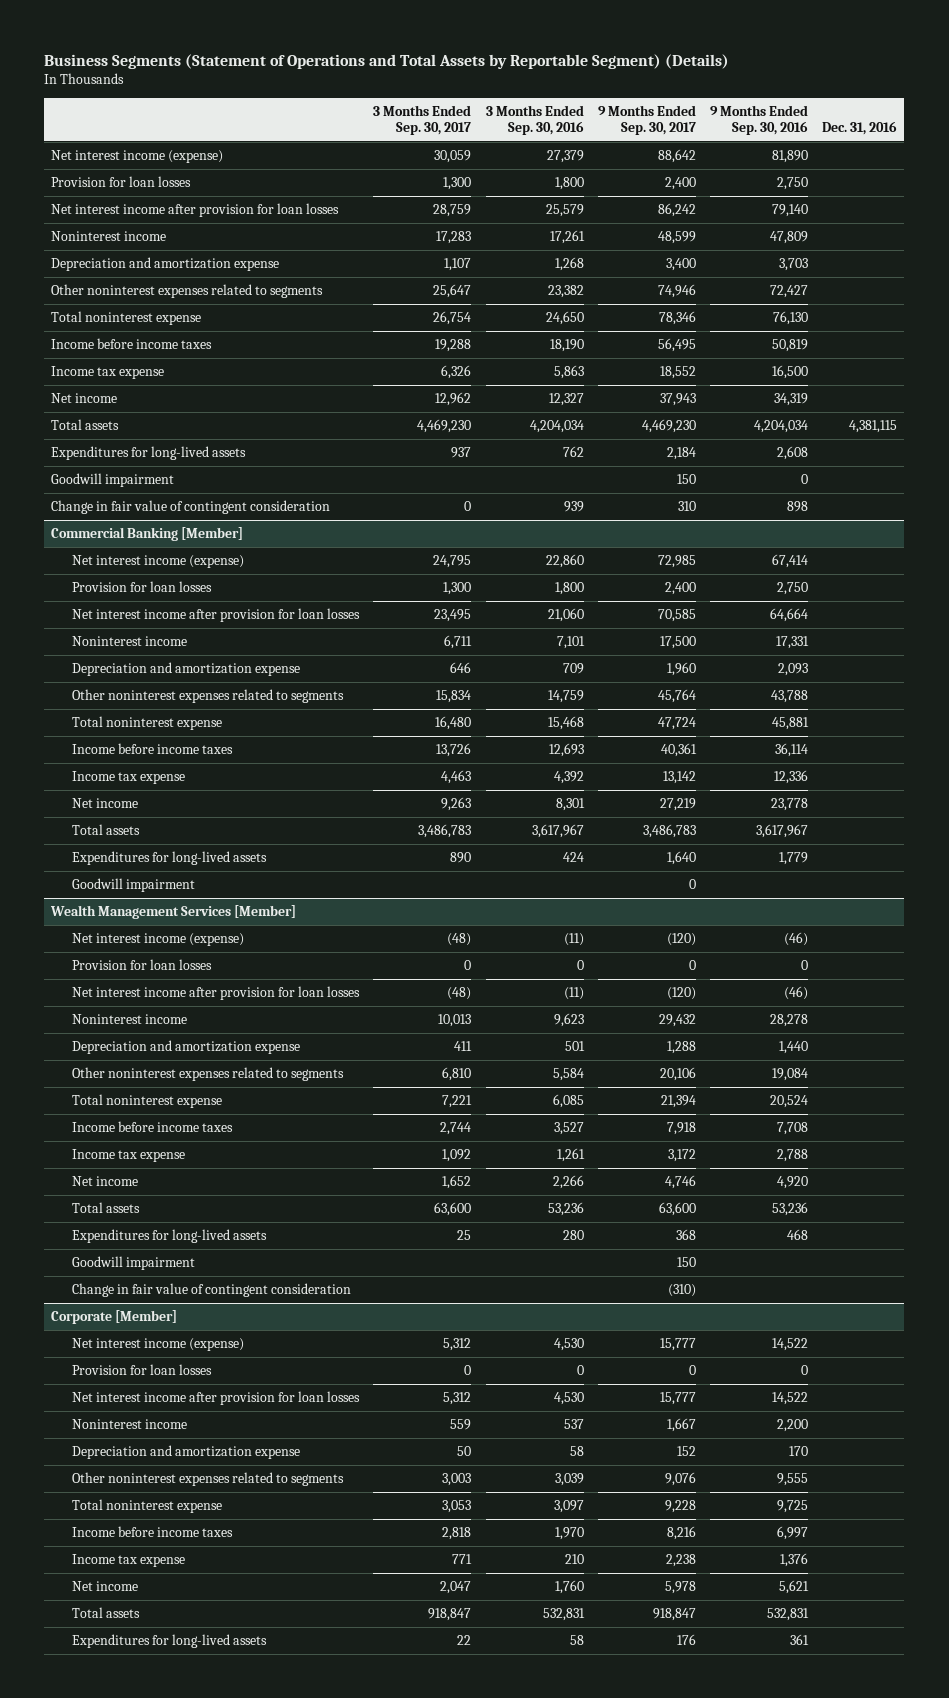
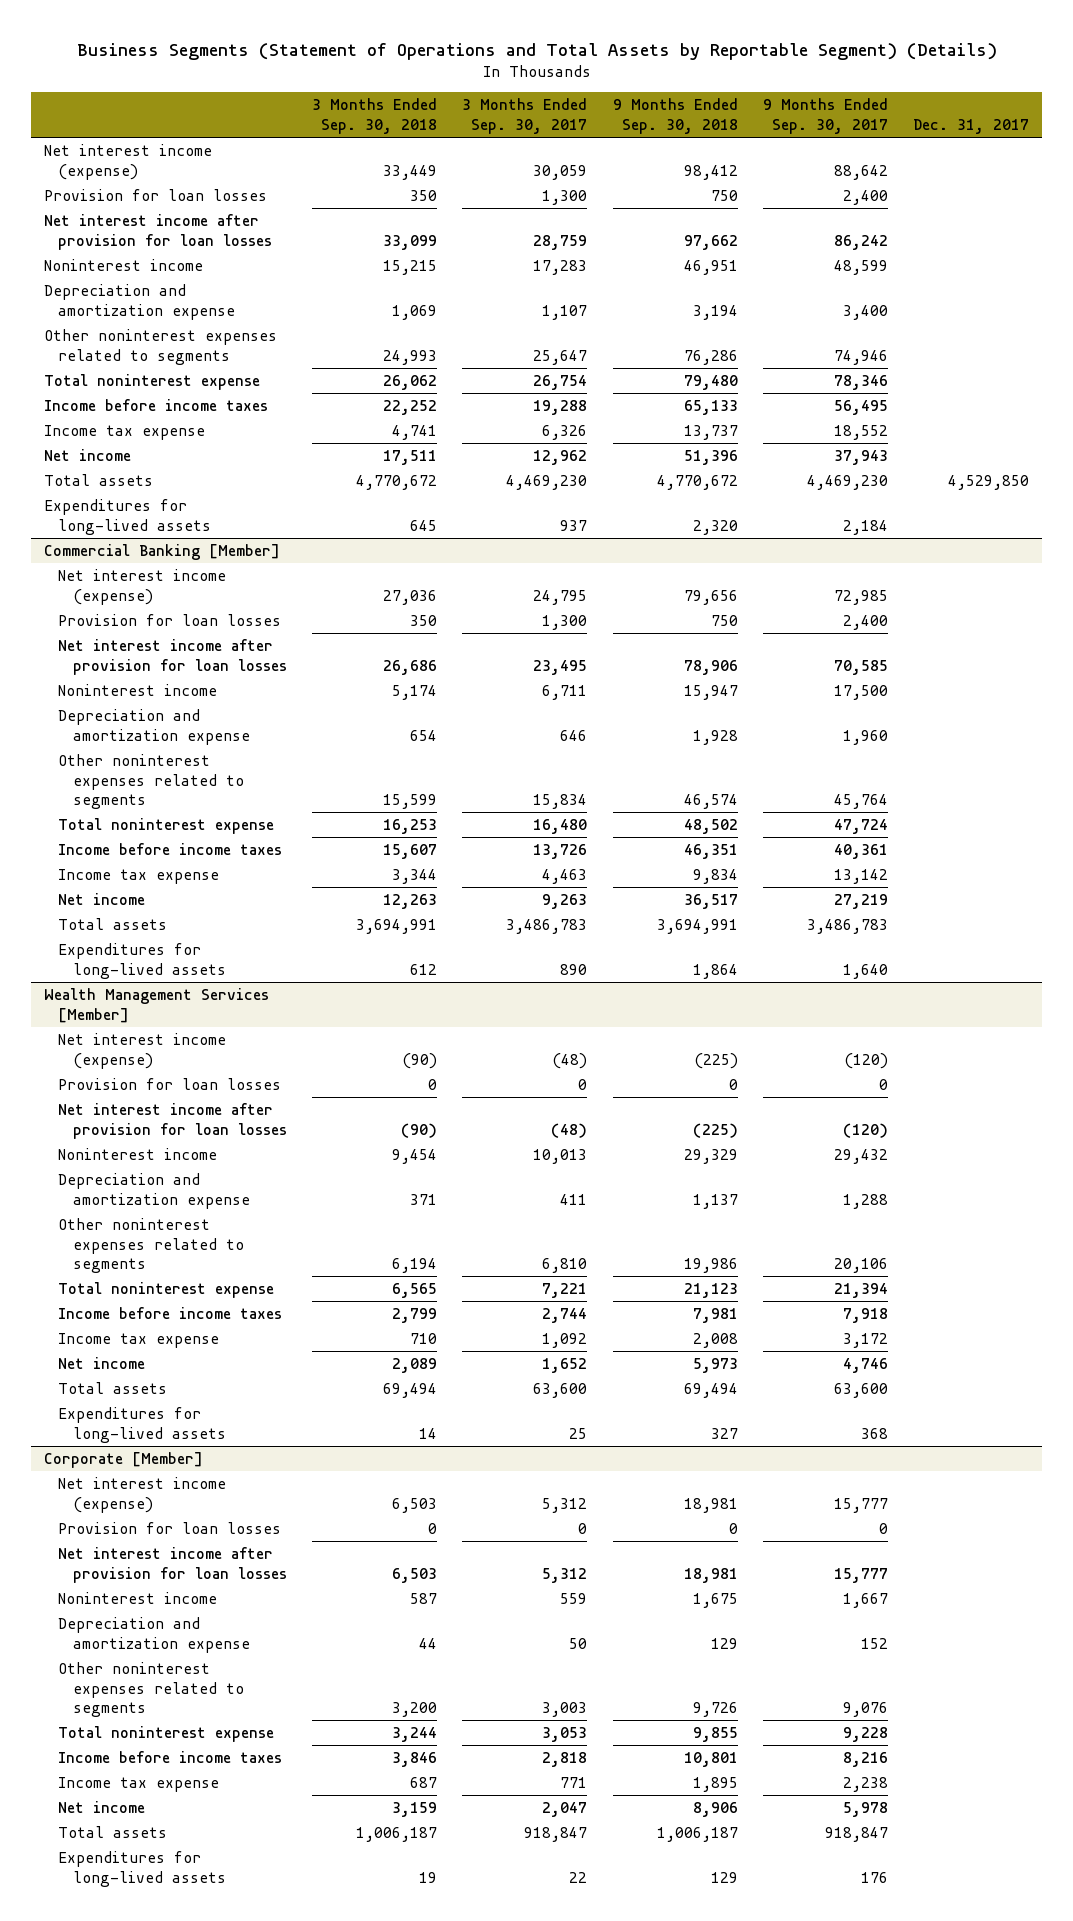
- | 3 Months Ended Sep. 30, 2017 | 3 Months Ended Sep. 30, 2016 | 9 Months Ended Sep. 30, 2017 | 9 Months Ended Sep. 30, 2016 | Dec. 31, 2016
+ | 3 Months Ended Sep. 30, 2018 | 3 Months Ended Sep. 30, 2017 | 9 Months Ended Sep. 30, 2018 | 9 Months Ended Sep. 30, 2017 | Dec. 31, 2017
- Goodwill impairment | | | 150 | 0 |
- Change in fair value of contingent consideration | 0 | 939 | 310 | 898 |
@ Commercial Banking [Member]
- Goodwill impairment | | | 0 | |
@ Wealth Management Services [Member]
- Goodwill impairment | | | 150 | |
- Change in fair value of contingent consideration | | | (310) | |

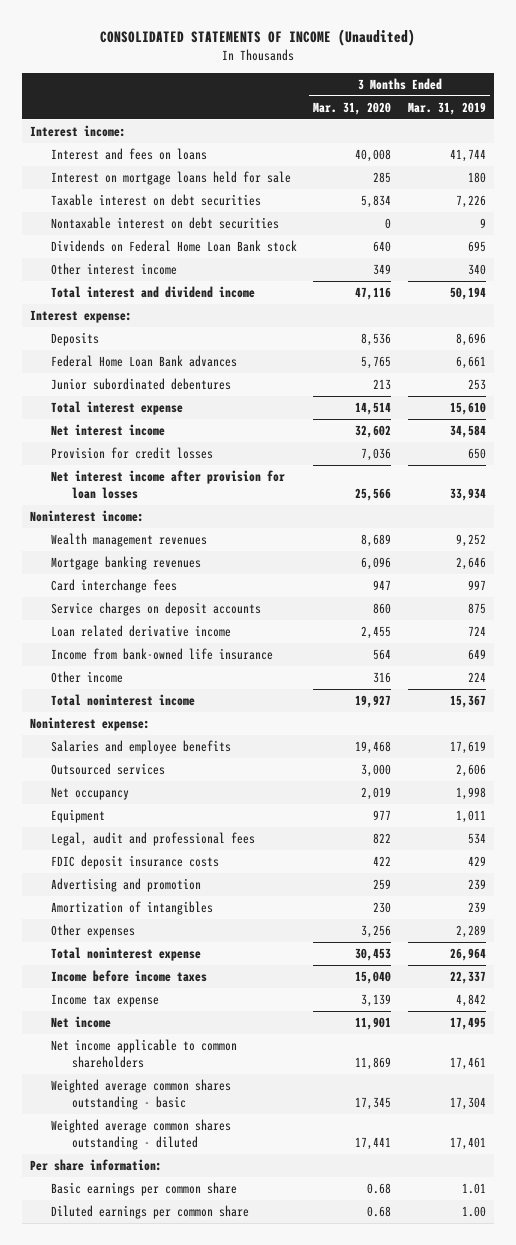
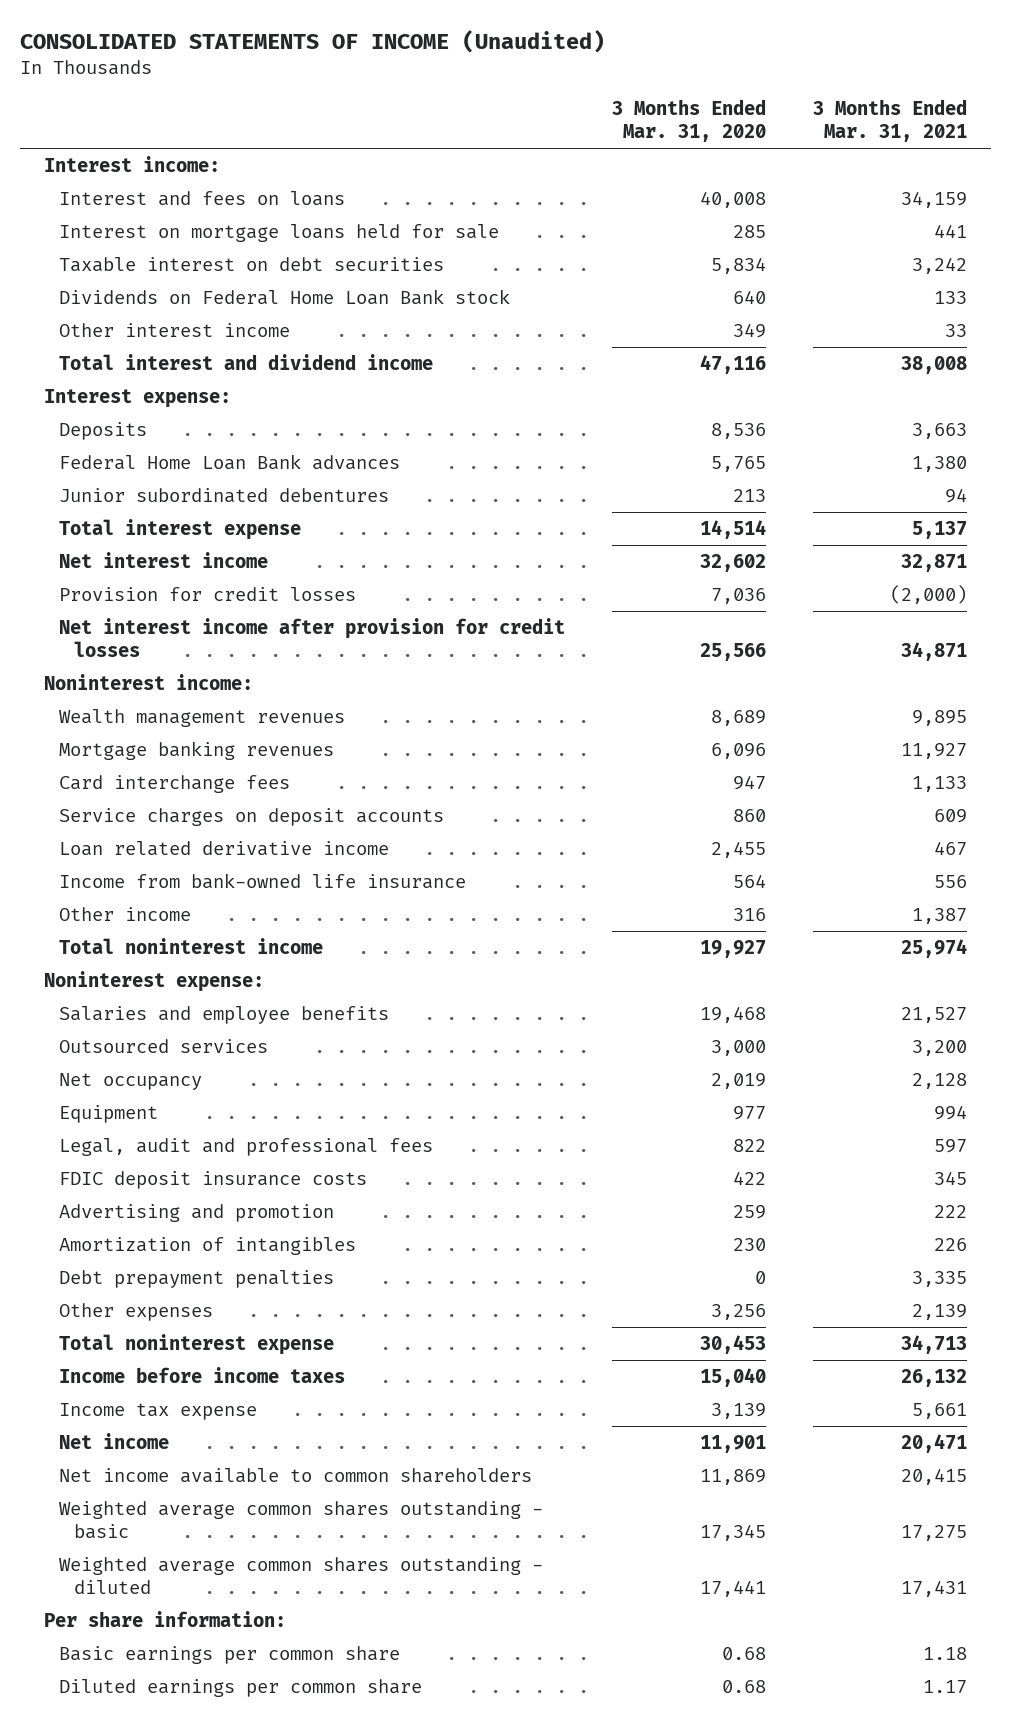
- | 3 Months Ended Mar. 31, 2020 | 3 Months Ended Mar. 31, 2019
+ | 3 Months Ended Mar. 31, 2020 | 3 Months Ended Mar. 31, 2021
- Nontaxable interest on debt securities | 0 | 9
- Net interest income after provision for loan losses | 25,566 | 33,934
+ Net interest income after provision for credit losses | 25,566 | 34,871
+ Debt prepayment penalties | 0 | 3,335
- Net income applicable to common shareholders | 11,869 | 17,461
+ Net income available to common shareholders | 11,869 | 20,415

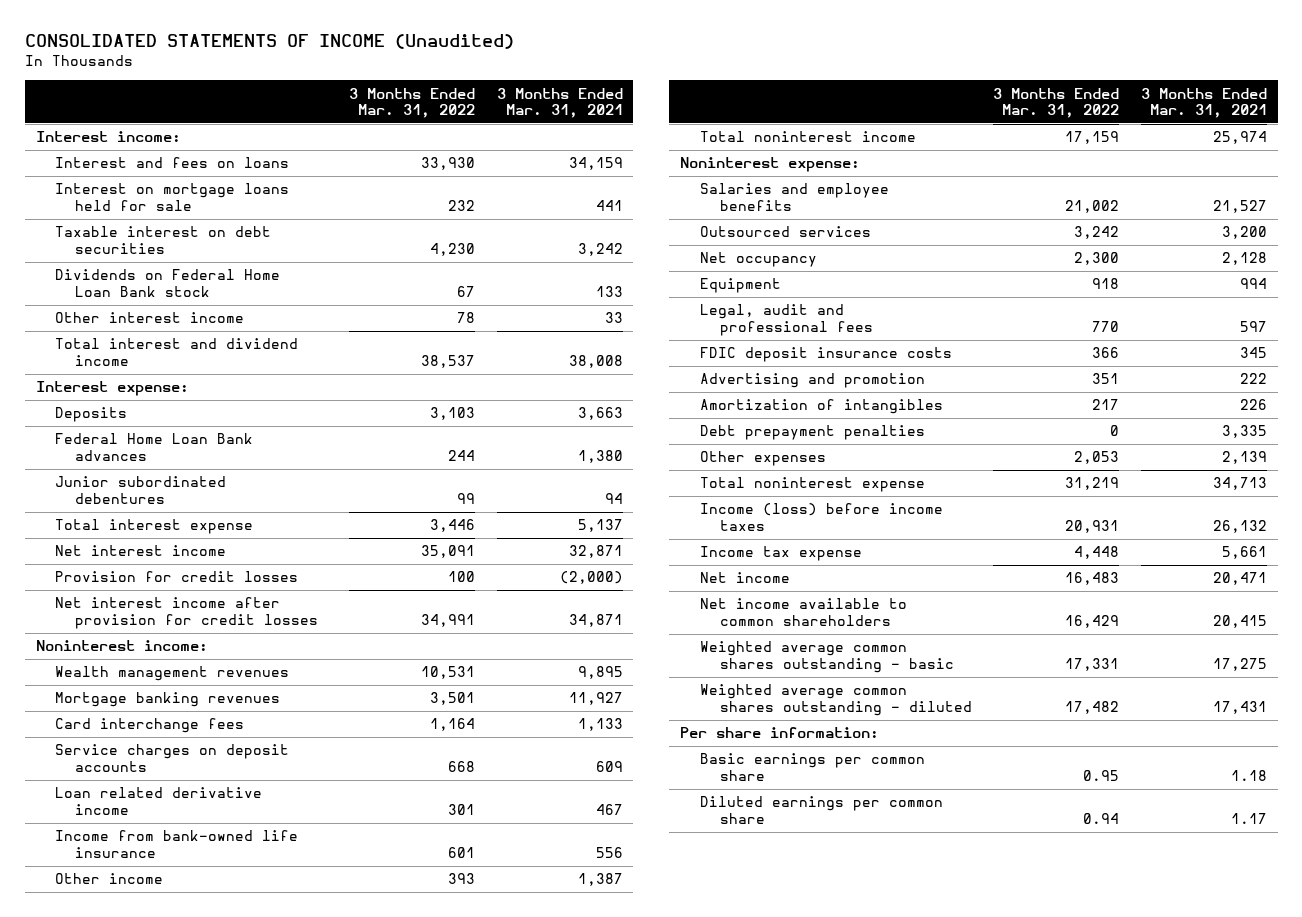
- | 3 Months Ended Mar. 31, 2020 | 3 Months Ended Mar. 31, 2021
+ | 3 Months Ended Mar. 31, 2022 | 3 Months Ended Mar. 31, 2021
- Income before income taxes | 15,040 | 26,132
+ Income (loss) before income taxes | 20,931 | 26,132

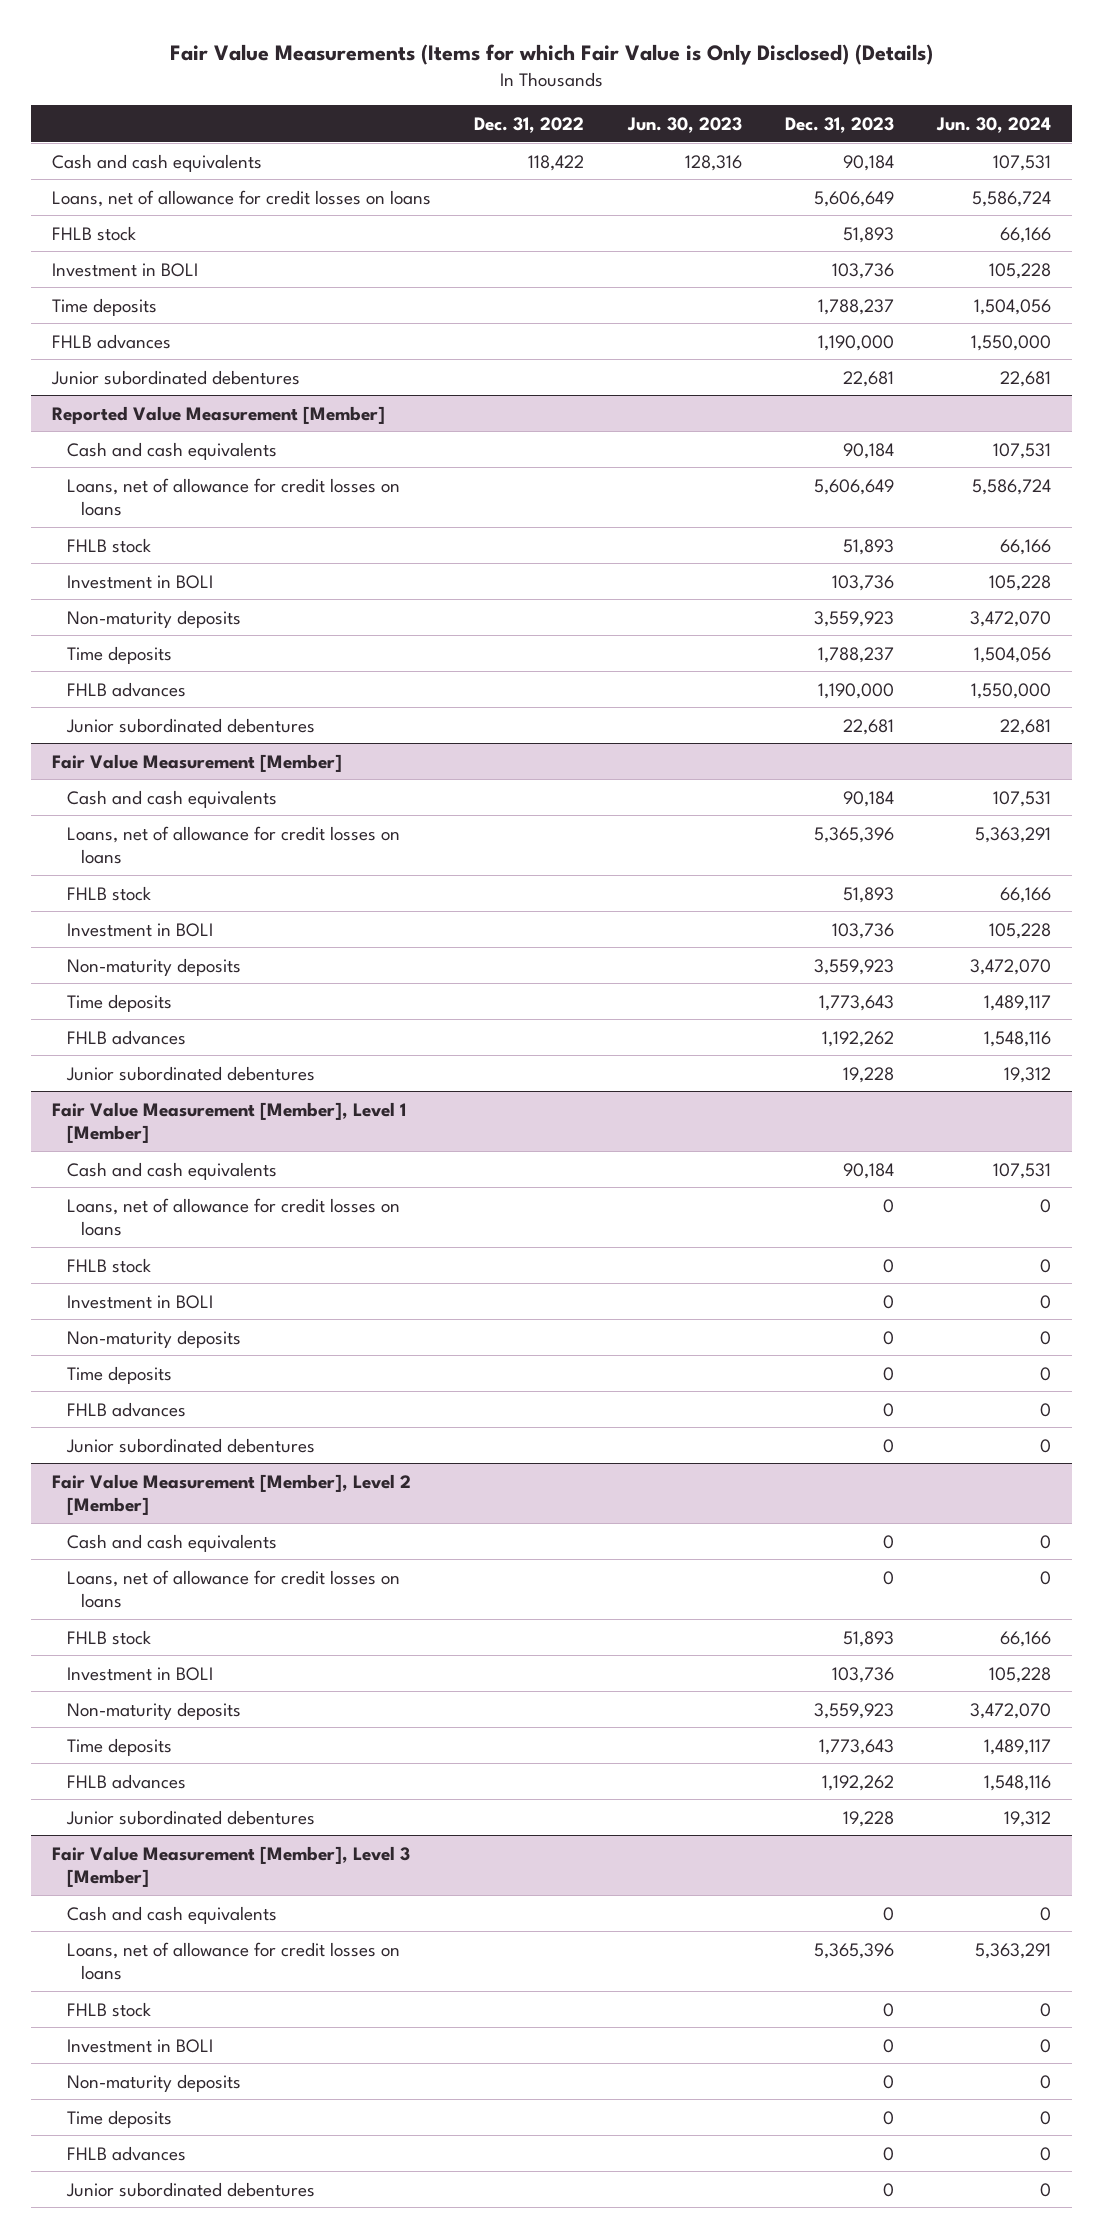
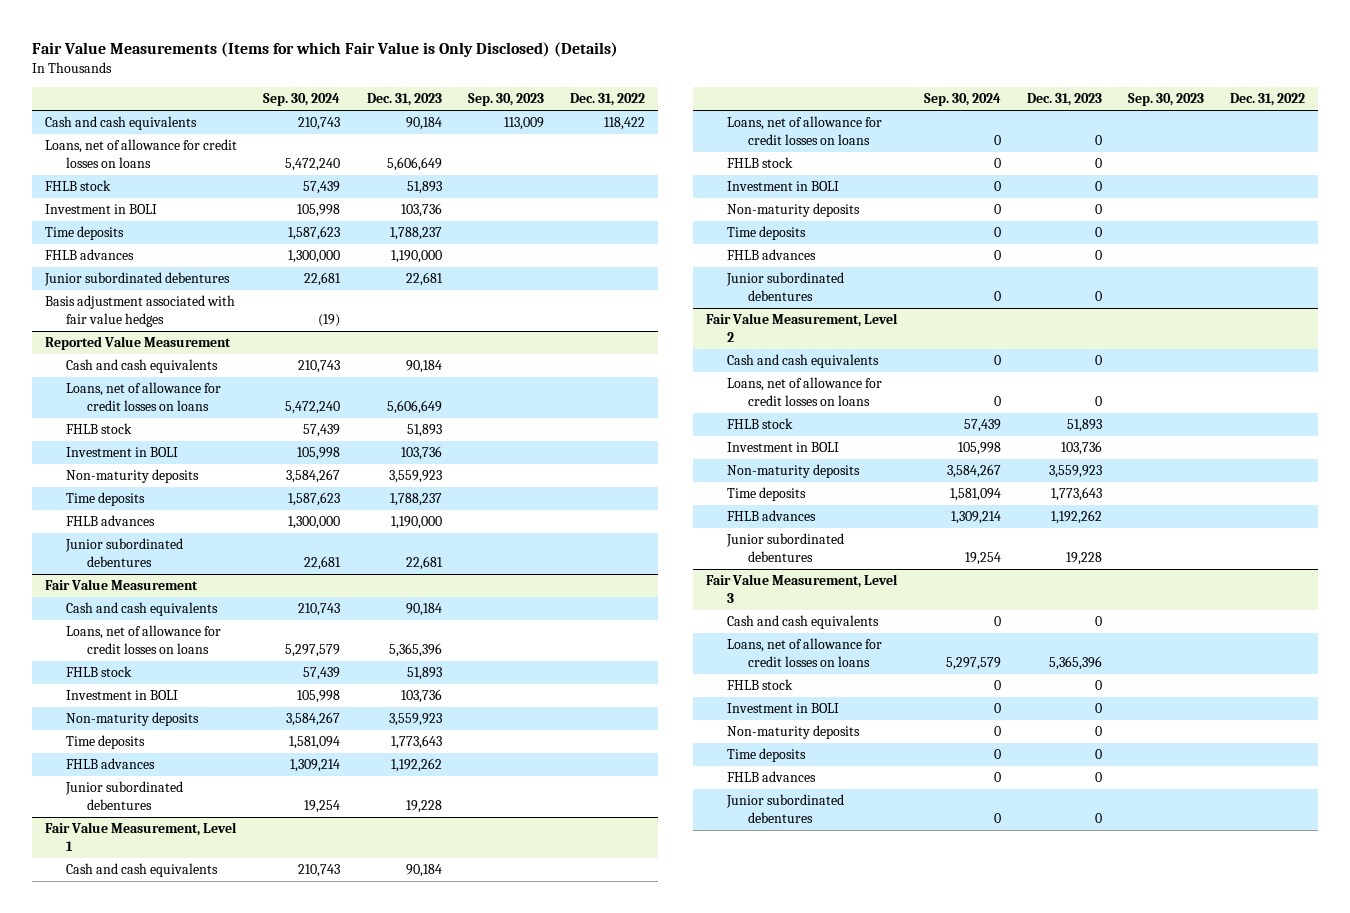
- | Dec. 31, 2022 | Jun. 30, 2023 | Dec. 31, 2023 | Jun. 30, 2024
+ | Sep. 30, 2024 | Dec. 31, 2023 | Sep. 30, 2023 | Dec. 31, 2022
- Reported Value Measurement [Member]
+ Basis adjustment associated with fair value hedges | (19) | | |
+ Reported Value Measurement
- Fair Value Measurement [Member]
+ Fair Value Measurement
- Fair Value Measurement [Member], Level 1 [Member]
+ Fair Value Measurement, Level 1
- Fair Value Measurement [Member], Level 2 [Member]
+ Fair Value Measurement, Level 2
- Fair Value Measurement [Member], Level 3 [Member]
+ Fair Value Measurement, Level 3

